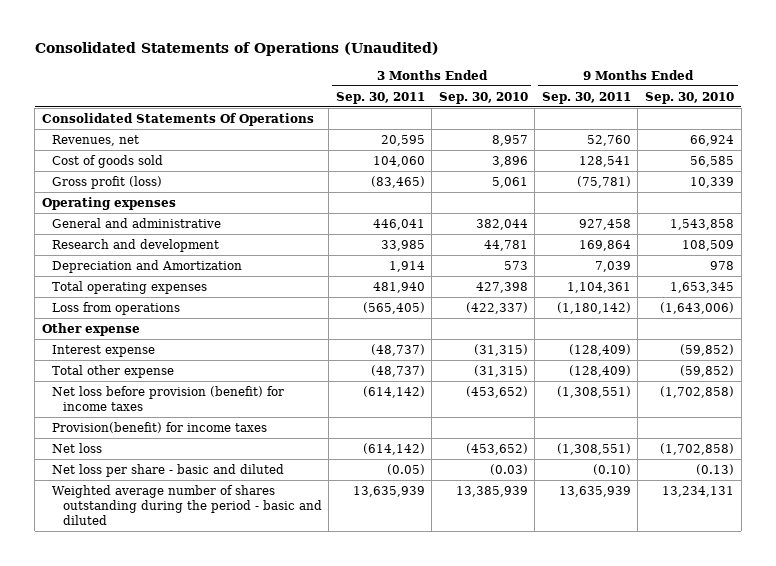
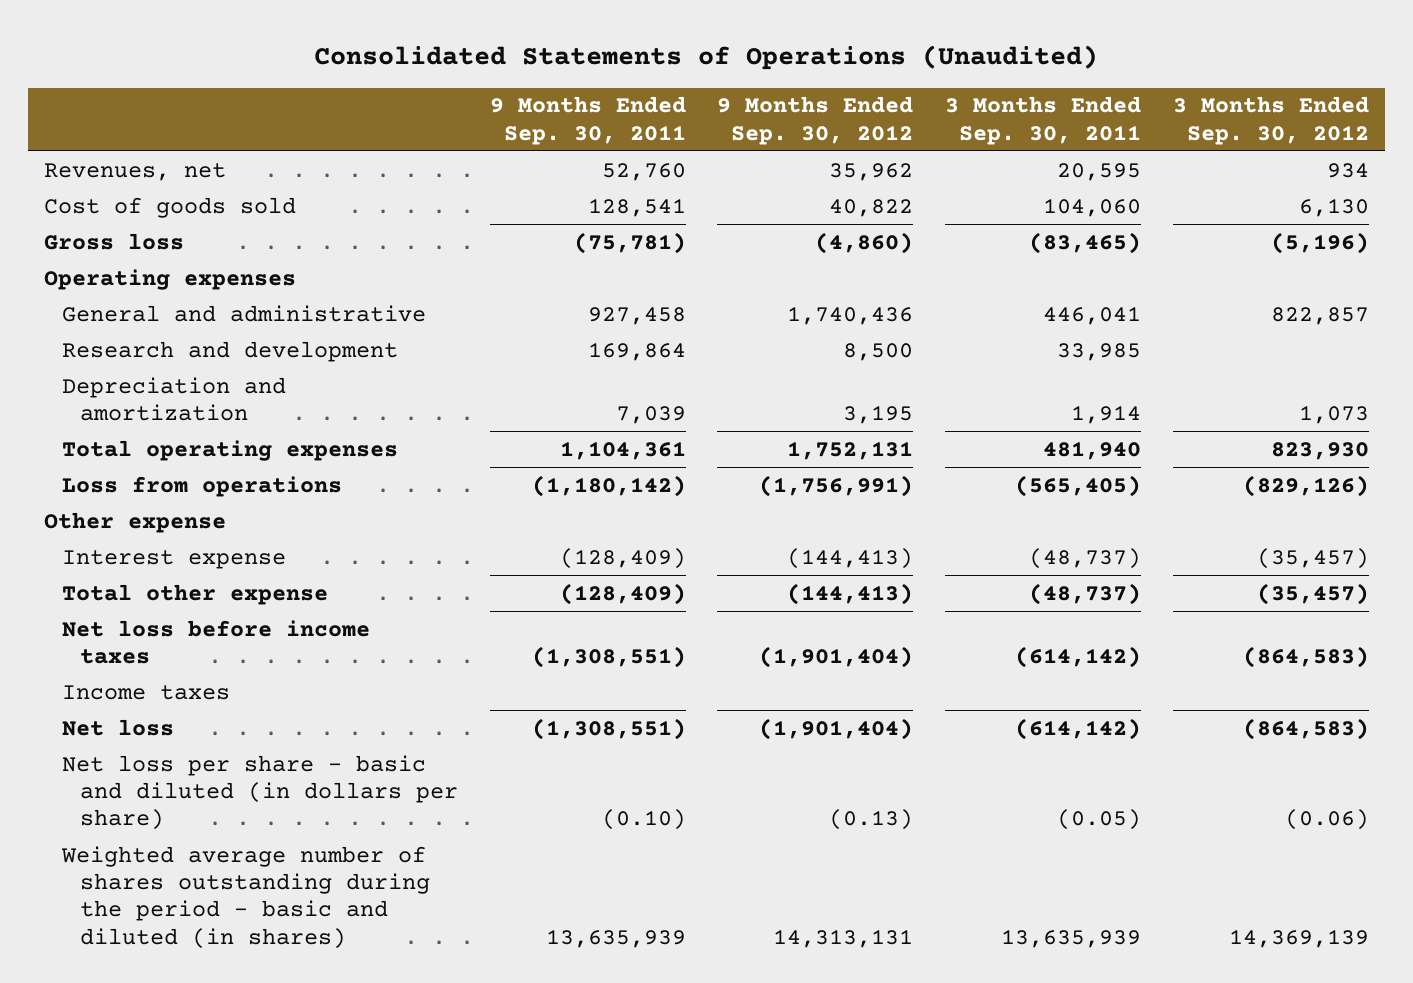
- | 3 Months Ended Sep. 30, 2011 | 3 Months Ended Sep. 30, 2010 | 9 Months Ended Sep. 30, 2011 | 9 Months Ended Sep. 30, 2010
+ | 9 Months Ended Sep. 30, 2011 | 9 Months Ended Sep. 30, 2012 | 3 Months Ended Sep. 30, 2011 | 3 Months Ended Sep. 30, 2012
- Consolidated Statements Of Operations
- Gross profit (loss) | (83,465) | 5,061 | (75,781) | 10,339
+ Gross loss | (75,781) | (4,860) | (83,465) | (5,196)
- Depreciation and Amortization | 1,914 | 573 | 7,039 | 978
+ Depreciation and amortization | 7,039 | 3,195 | 1,914 | 1,073
- Net loss before provision (benefit) for income taxes | (614,142) | (453,652) | (1,308,551) | (1,702,858)
- Provision(benefit) for income taxes
+ Net loss before income taxes | (1,308,551) | (1,901,404) | (614,142) | (864,583)
+ Income taxes
- Net loss per share - basic and diluted | (0.05) | (0.03) | (0.10) | (0.13)
- Weighted average number of shares outstanding during the period - basic and diluted | 13,635,939 | 13,385,939 | 13,635,939 | 13,234,131
+ Net loss per share - basic and diluted (in dollars per share) | (0.10) | (0.13) | (0.05) | (0.06)
+ Weighted average number of shares outstanding during the period - basic and diluted (in shares) | 13,635,939 | 14,313,131 | 13,635,939 | 14,369,139

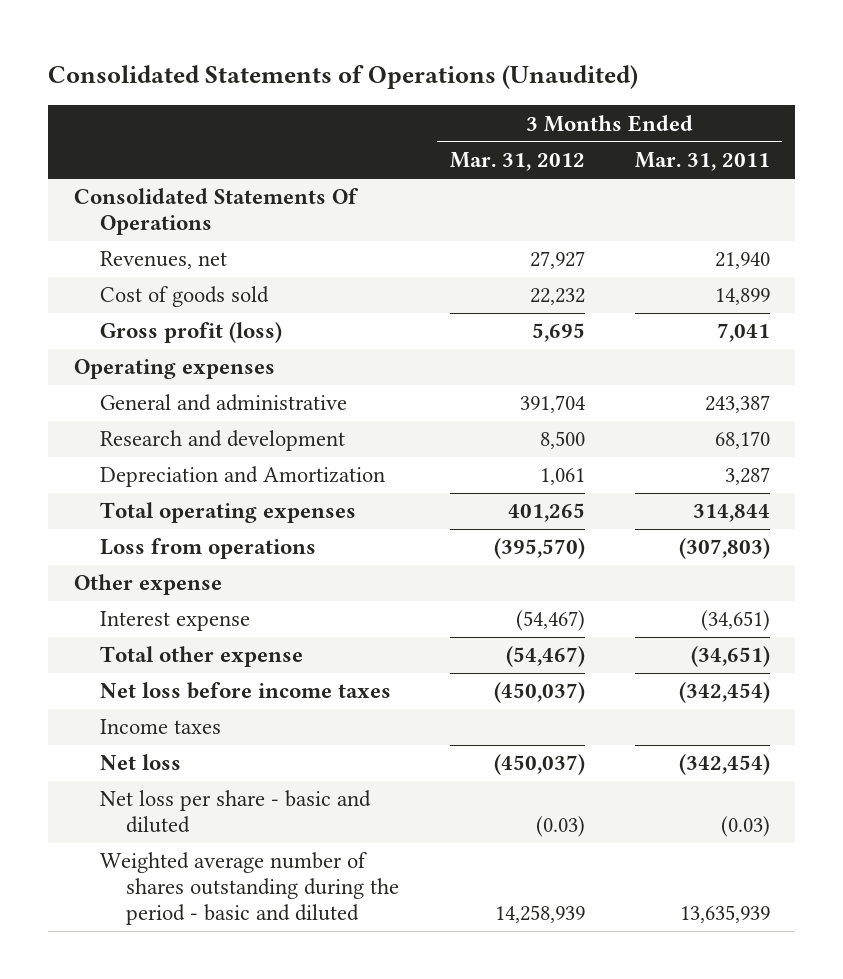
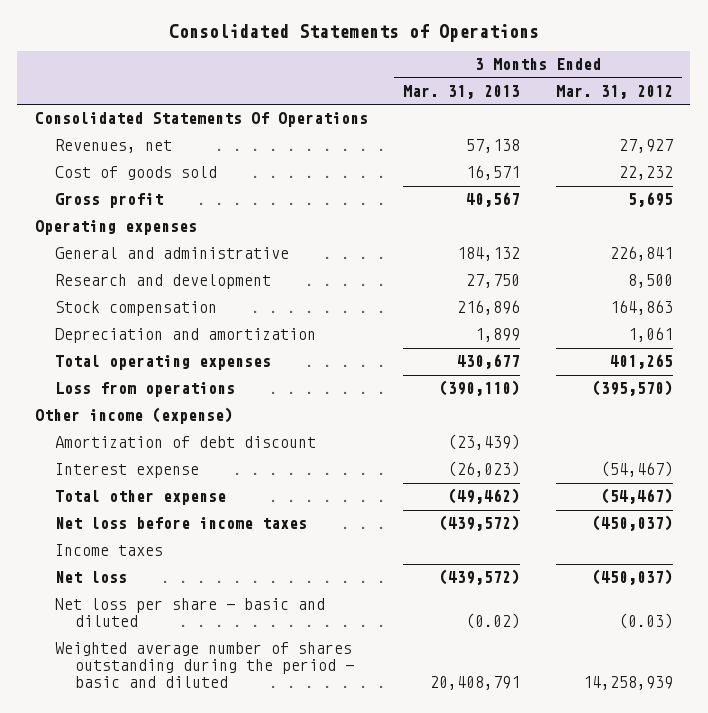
- Consolidated Statements of Operations (Unaudited)
+ Consolidated Statements of Operations
- | 3 Months Ended Mar. 31, 2012 | 3 Months Ended Mar. 31, 2011
+ | 3 Months Ended Mar. 31, 2013 | 3 Months Ended Mar. 31, 2012
- Gross profit (loss) | 5,695 | 7,041
+ Gross profit | 40,567 | 5,695
- General and administrative | 391,704 | 243,387
+ General and administrative | 184,132 | 226,841
- Depreciation and Amortization | 1,061 | 3,287
+ Stock compensation | 216,896 | 164,863
+ Depreciation and amortization | 1,899 | 1,061
- Other expense
+ Other income (expense)
+ Amortization of debt discount | (23,439) |

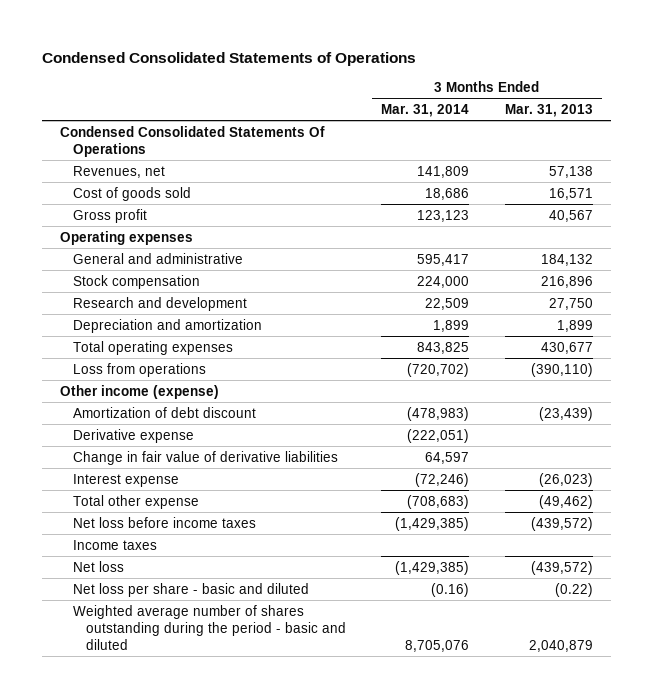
- Consolidated Statements of Operations
+ Condensed Consolidated Statements of Operations
- | 3 Months Ended Mar. 31, 2013 | 3 Months Ended Mar. 31, 2012
+ | 3 Months Ended Mar. 31, 2014 | 3 Months Ended Mar. 31, 2013
- Consolidated Statements Of Operations
+ Condensed Consolidated Statements Of Operations
moved down: Research and development | 22,509 | 27,750
+ Derivative expense | (222,051) |
+ Change in fair value of derivative liabilities | 64,597 |
- Net loss per share - basic and diluted | (0.02) | (0.03)
- Weighted average number of shares outstanding during the period - basic and diluted | 20,408,791 | 14,258,939
+ Net loss per share - basic and diluted | (0.16) | (0.22)
+ Weighted average number of shares outstanding during the period - basic and diluted | 8,705,076 | 2,040,879

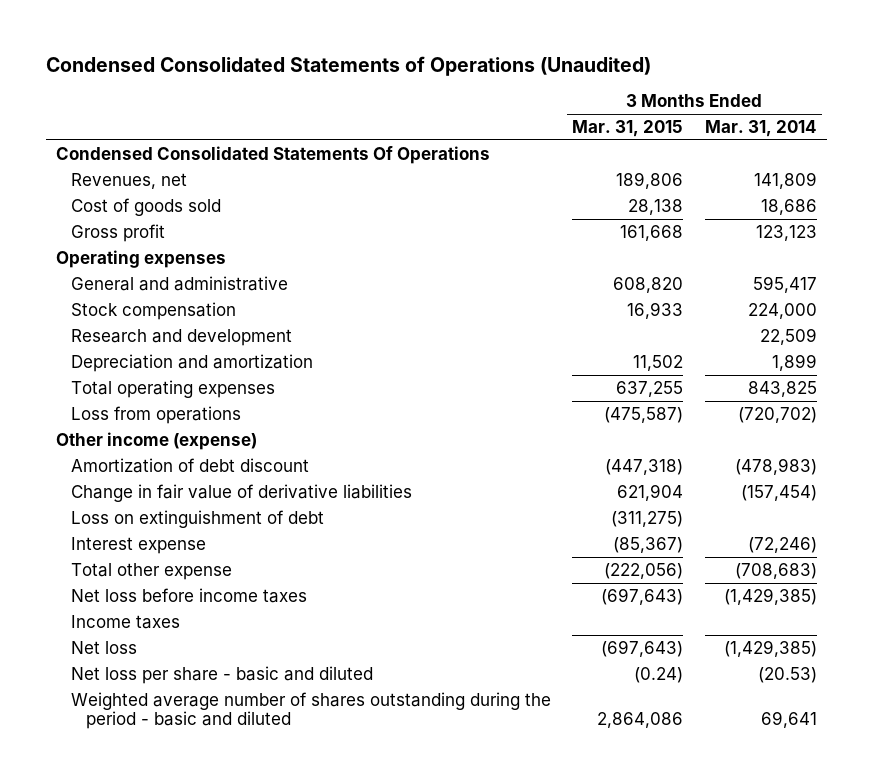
- Condensed Consolidated Statements of Operations
+ Condensed Consolidated Statements of Operations (Unaudited)
- | 3 Months Ended Mar. 31, 2014 | 3 Months Ended Mar. 31, 2013
+ | 3 Months Ended Mar. 31, 2015 | 3 Months Ended Mar. 31, 2014
- Derivative expense | (222,051) |
- Change in fair value of derivative liabilities | 64,597 |
+ Change in fair value of derivative liabilities | 621,904 | (157,454)
+ Loss on extinguishment of debt | (311,275) |
- Net loss per share - basic and diluted | (0.16) | (0.22)
- Weighted average number of shares outstanding during the period - basic and diluted | 8,705,076 | 2,040,879
+ Net loss per share - basic and diluted | (0.24) | (20.53)
+ Weighted average number of shares outstanding during the period - basic and diluted | 2,864,086 | 69,641

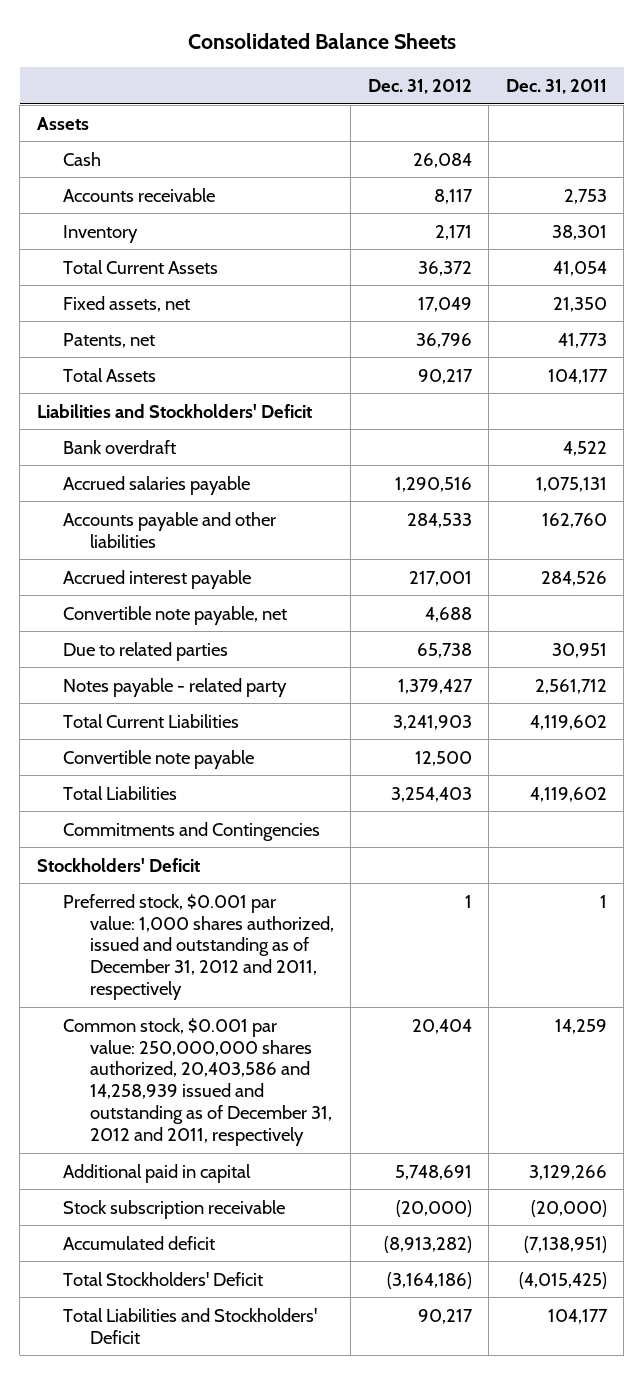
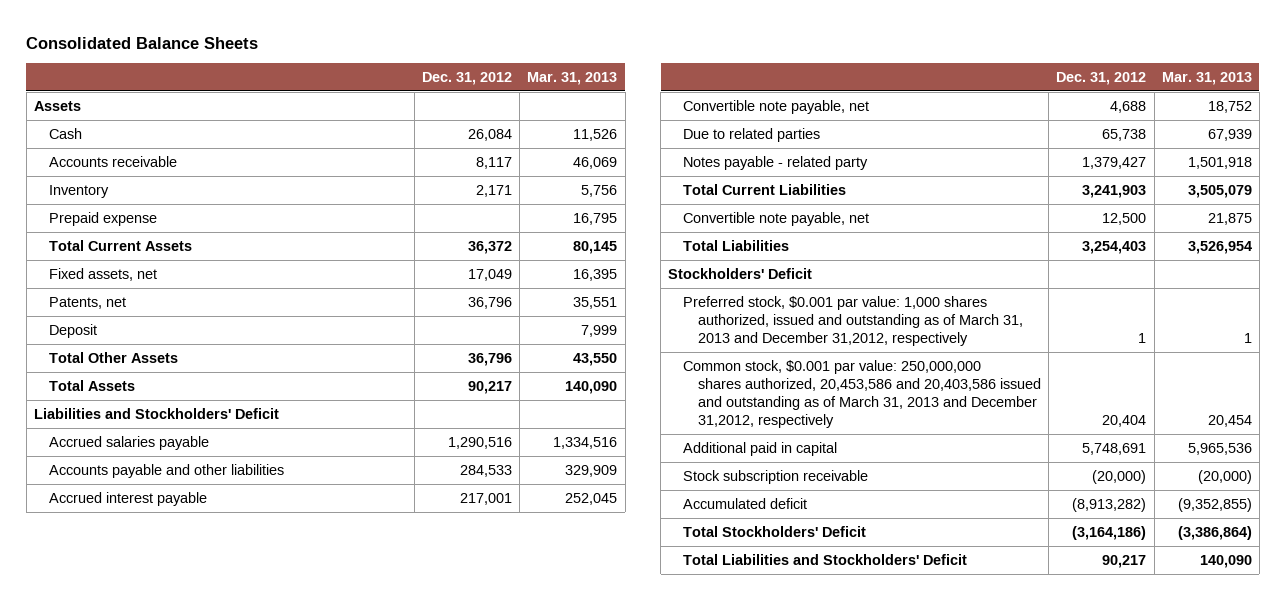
- | Dec. 31, 2012 | Dec. 31, 2011
+ | Dec. 31, 2012 | Mar. 31, 2013
+ Prepaid expense | | 16,795
+ Deposit | | 7,999
+ Total Other Assets | 36,796 | 43,550
- Bank overdraft | | 4,522
- Convertible note payable | 12,500 |
+ Convertible note payable, net | 12,500 | 21,875
- Commitments and Contingencies
- Preferred stock, $0.001 par value: 1,000 shares authorized, issued and outstanding as of December 31, 2012 and 2011, respectively | 1 | 1
- Common stock, $0.001 par value: 250,000,000 shares authorized, 20,403,586 and 14,258,939 issued and outstanding as of December 31, 2012 and 2011, respectively | 20,404 | 14,259
+ Preferred stock, $0.001 par value: 1,000 shares authorized, issued and outstanding as of March 31, 2013 and December 31,2012, respectively | 1 | 1
+ Common stock, $0.001 par value: 250,000,000 shares authorized, 20,453,586 and 20,403,586 issued and outstanding as of March 31, 2013 and December 31,2012, respectively | 20,404 | 20,454

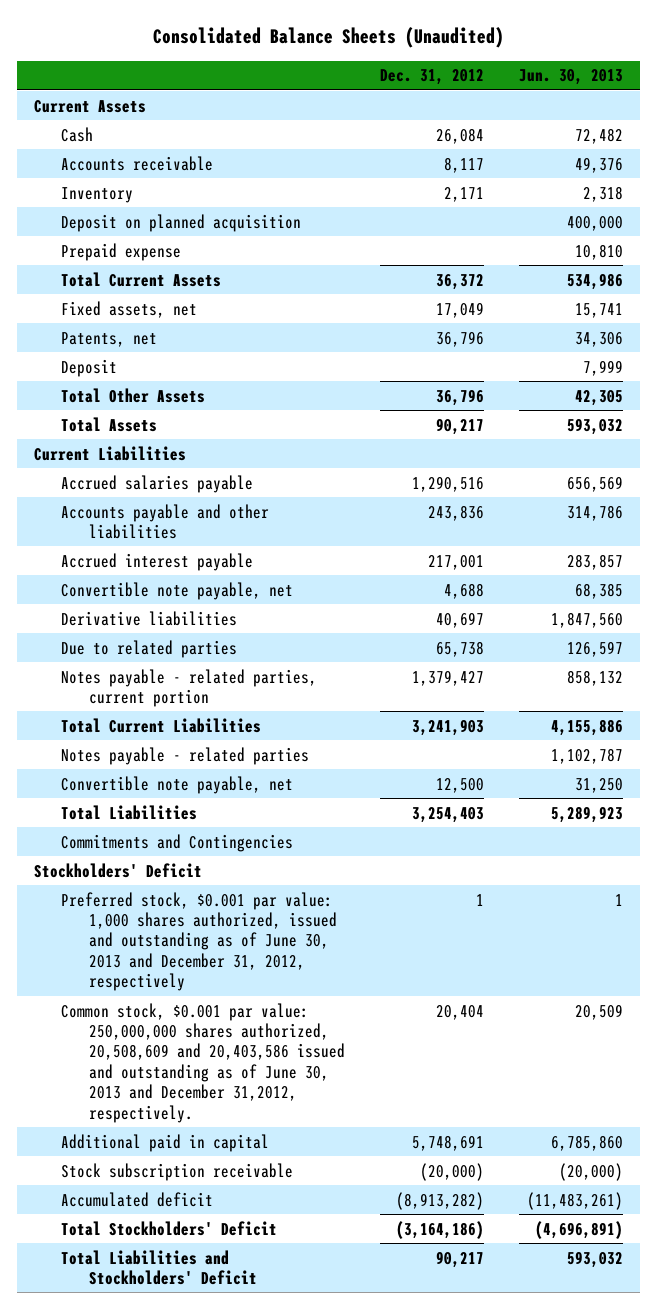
- Consolidated Balance Sheets
+ Consolidated Balance Sheets (Unaudited)
- | Dec. 31, 2012 | Mar. 31, 2013
+ | Dec. 31, 2012 | Jun. 30, 2013
- Assets
+ Current Assets
+ Deposit on planned acquisition | | 400,000
- Liabilities and Stockholders' Deficit
+ Current Liabilities
- Accounts payable and other liabilities | 284,533 | 329,909
+ Accounts payable and other liabilities | 243,836 | 314,786
+ Derivative liabilities | 40,697 | 1,847,560
- Notes payable - related party | 1,379,427 | 1,501,918
+ Notes payable - related parties, current portion | 1,379,427 | 858,132
+ Notes payable - related parties | | 1,102,787
+ Commitments and Contingencies
- Preferred stock, $0.001 par value: 1,000 shares authorized, issued and outstanding as of March 31, 2013 and December 31,2012, respectively | 1 | 1
- Common stock, $0.001 par value: 250,000,000 shares authorized, 20,453,586 and 20,403,586 issued and outstanding as of March 31, 2013 and December 31,2012, respectively | 20,404 | 20,454
+ Preferred stock, $0.001 par value: 1,000 shares authorized, issued and outstanding as of June 30, 2013 and December 31, 2012, respectively | 1 | 1
+ Common stock, $0.001 par value: 250,000,000 shares authorized, 20,508,609 and 20,403,586 issued and outstanding as of June 30, 2013 and December 31,2012, respectively. | 20,404 | 20,509

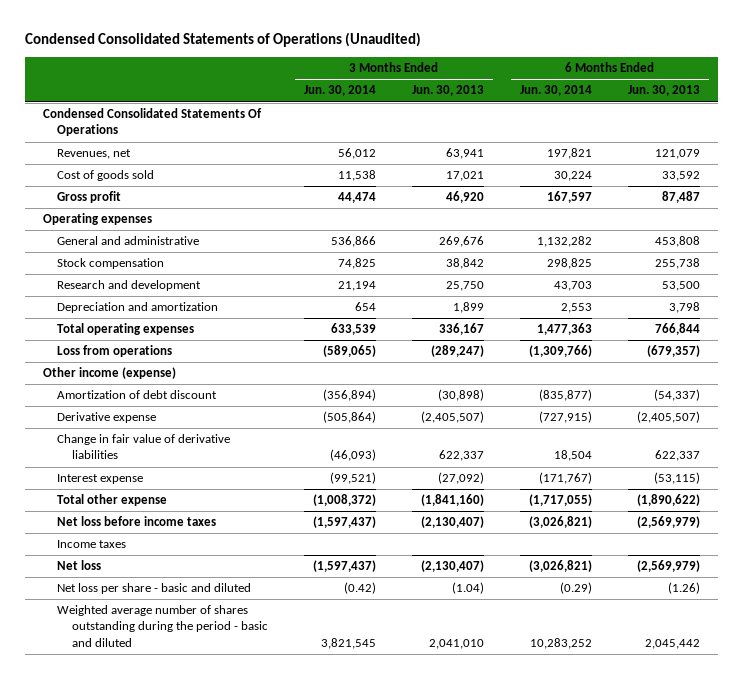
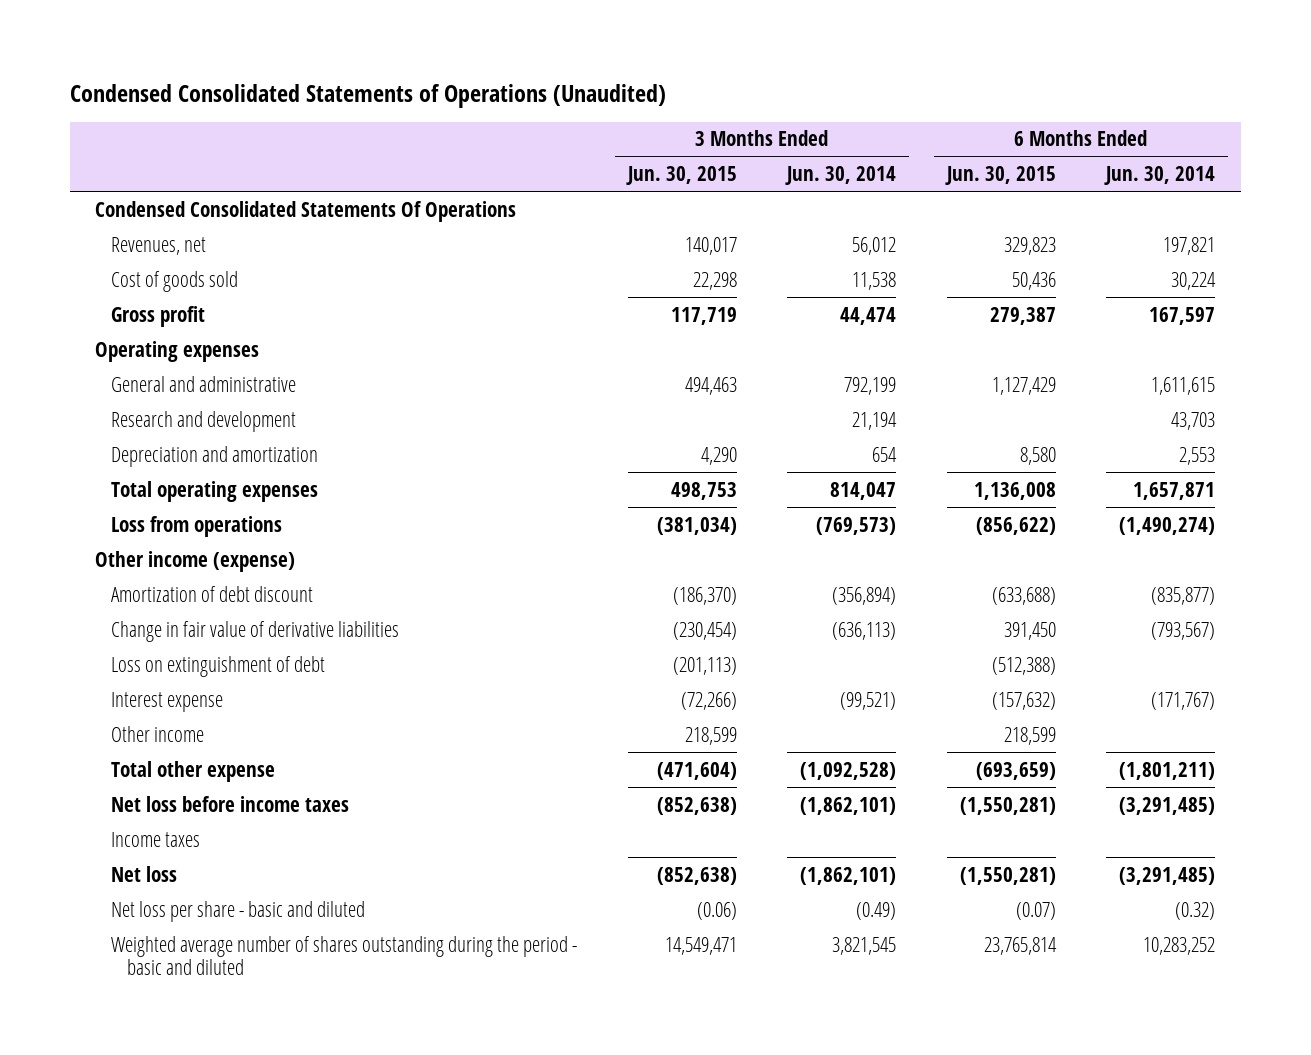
- | 3 Months Ended Jun. 30, 2014 | 3 Months Ended Jun. 30, 2013 | 6 Months Ended Jun. 30, 2014 | 6 Months Ended Jun. 30, 2013
+ | 3 Months Ended Jun. 30, 2015 | 3 Months Ended Jun. 30, 2014 | 6 Months Ended Jun. 30, 2015 | 6 Months Ended Jun. 30, 2014
- General and administrative | 536,866 | 269,676 | 1,132,282 | 453,808
- Stock compensation | 74,825 | 38,842 | 298,825 | 255,738
+ General and administrative | 494,463 | 792,199 | 1,127,429 | 1,611,615
- Total operating expenses | 633,539 | 336,167 | 1,477,363 | 766,844
- Loss from operations | (589,065) | (289,247) | (1,309,766) | (679,357)
+ Total operating expenses | 498,753 | 814,047 | 1,136,008 | 1,657,871
+ Loss from operations | (381,034) | (769,573) | (856,622) | (1,490,274)
- Derivative expense | (505,864) | (2,405,507) | (727,915) | (2,405,507)
- Change in fair value of derivative liabilities | (46,093) | 622,337 | 18,504 | 622,337
+ Change in fair value of derivative liabilities | (230,454) | (636,113) | 391,450 | (793,567)
+ Loss on extinguishment of debt | (201,113) | | (512,388) |
- Total other expense | (1,008,372) | (1,841,160) | (1,717,055) | (1,890,622)
- Net loss before income taxes | (1,597,437) | (2,130,407) | (3,026,821) | (2,569,979)
+ Other income | 218,599 | | 218,599 |
+ Total other expense | (471,604) | (1,092,528) | (693,659) | (1,801,211)
+ Net loss before income taxes | (852,638) | (1,862,101) | (1,550,281) | (3,291,485)
- Net loss | (1,597,437) | (2,130,407) | (3,026,821) | (2,569,979)
- Net loss per share - basic and diluted | (0.42) | (1.04) | (0.29) | (1.26)
+ Net loss | (852,638) | (1,862,101) | (1,550,281) | (3,291,485)
+ Net loss per share - basic and diluted | (0.06) | (0.49) | (0.07) | (0.32)

